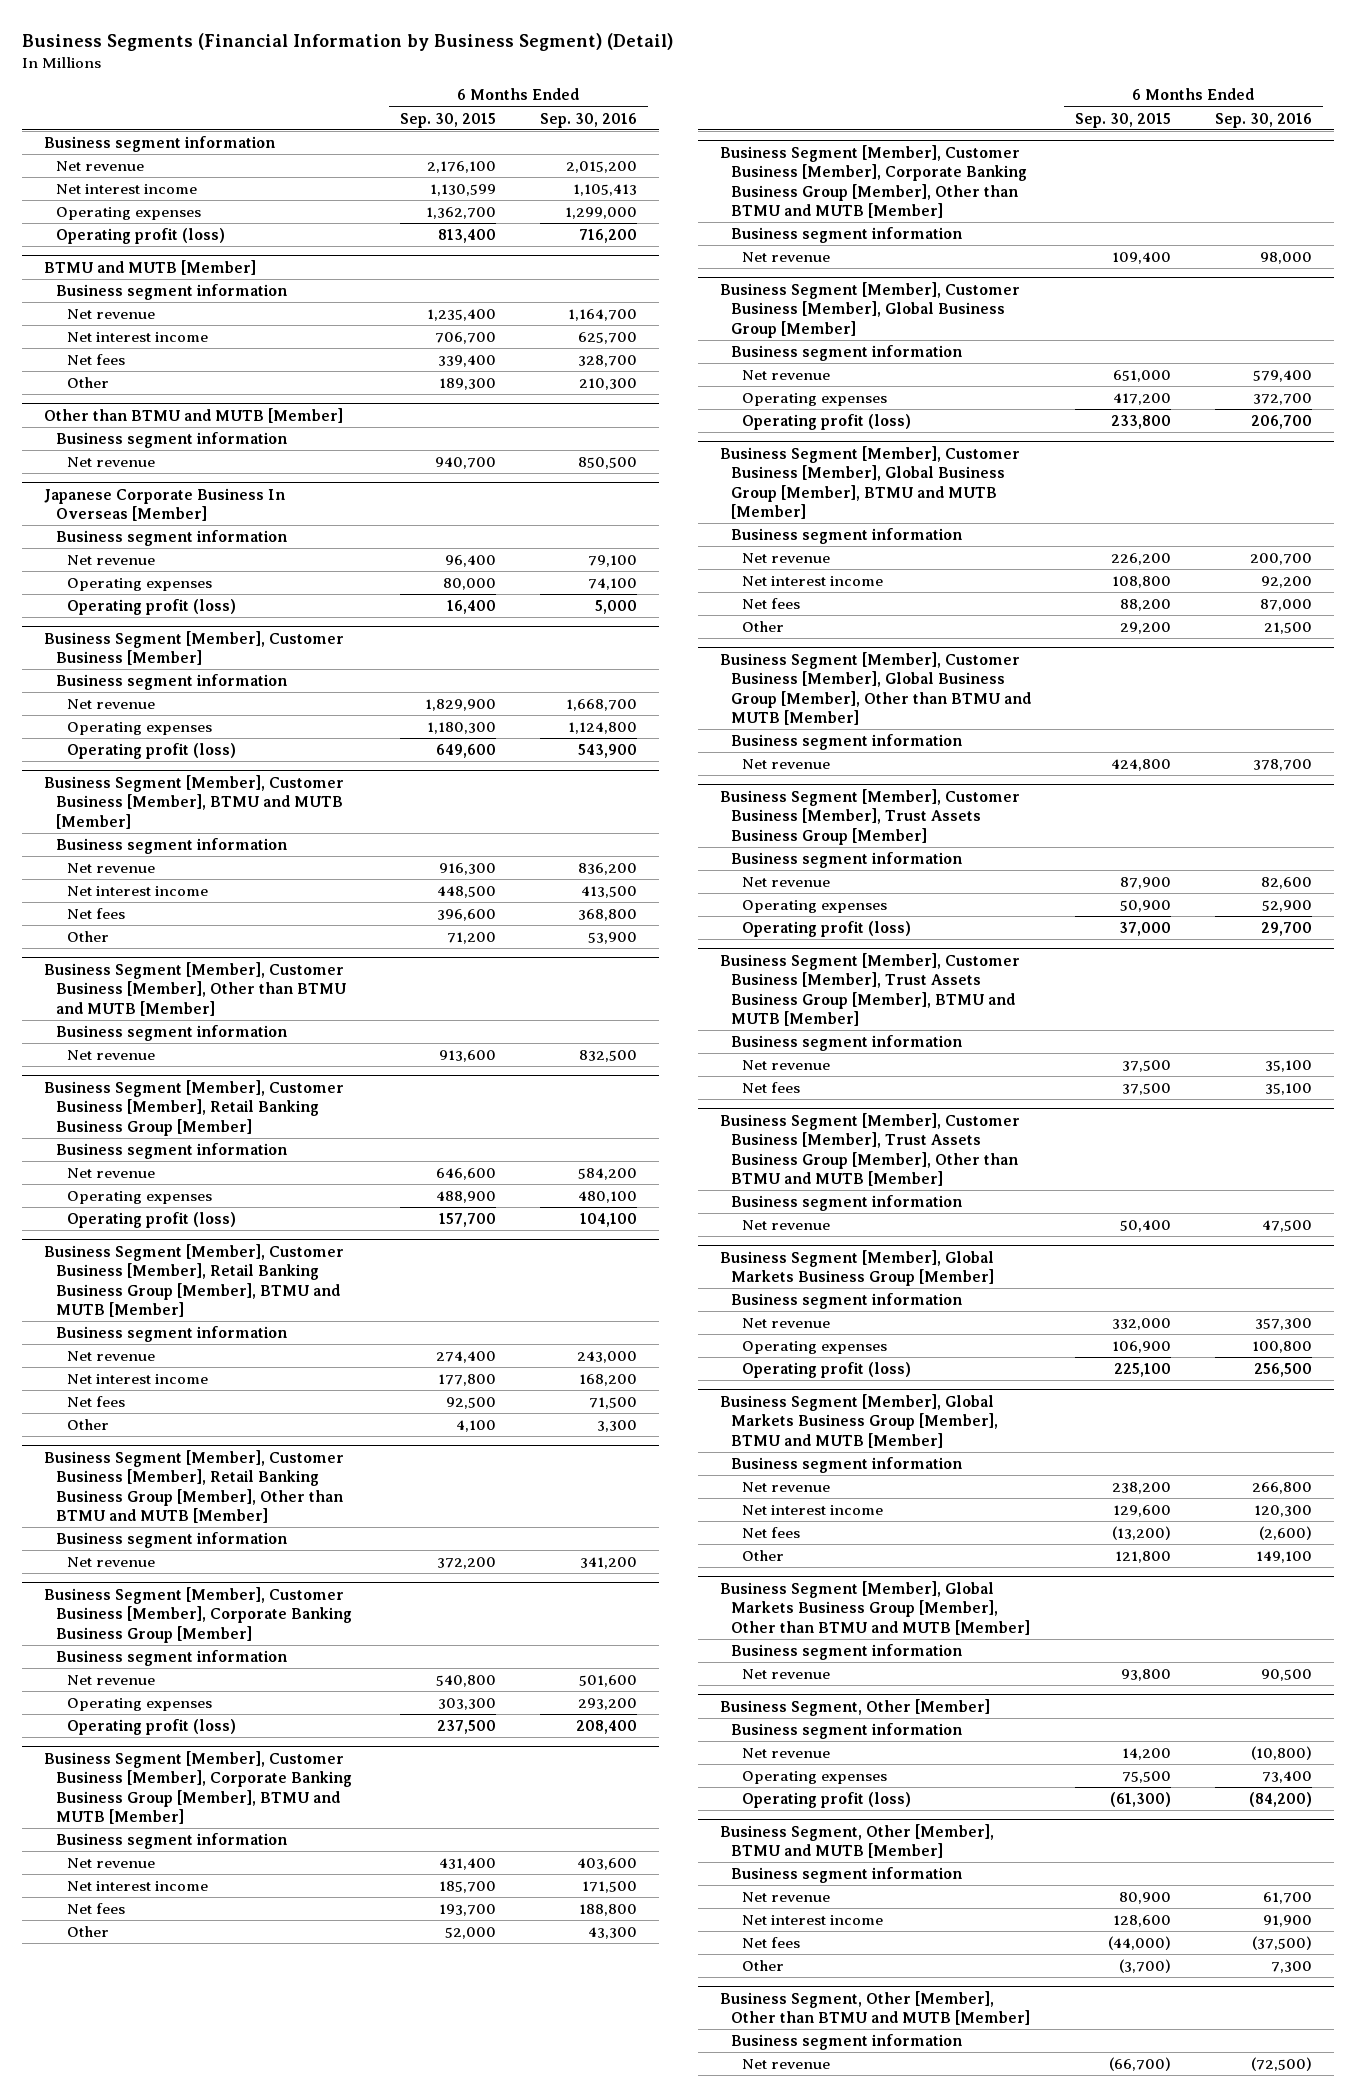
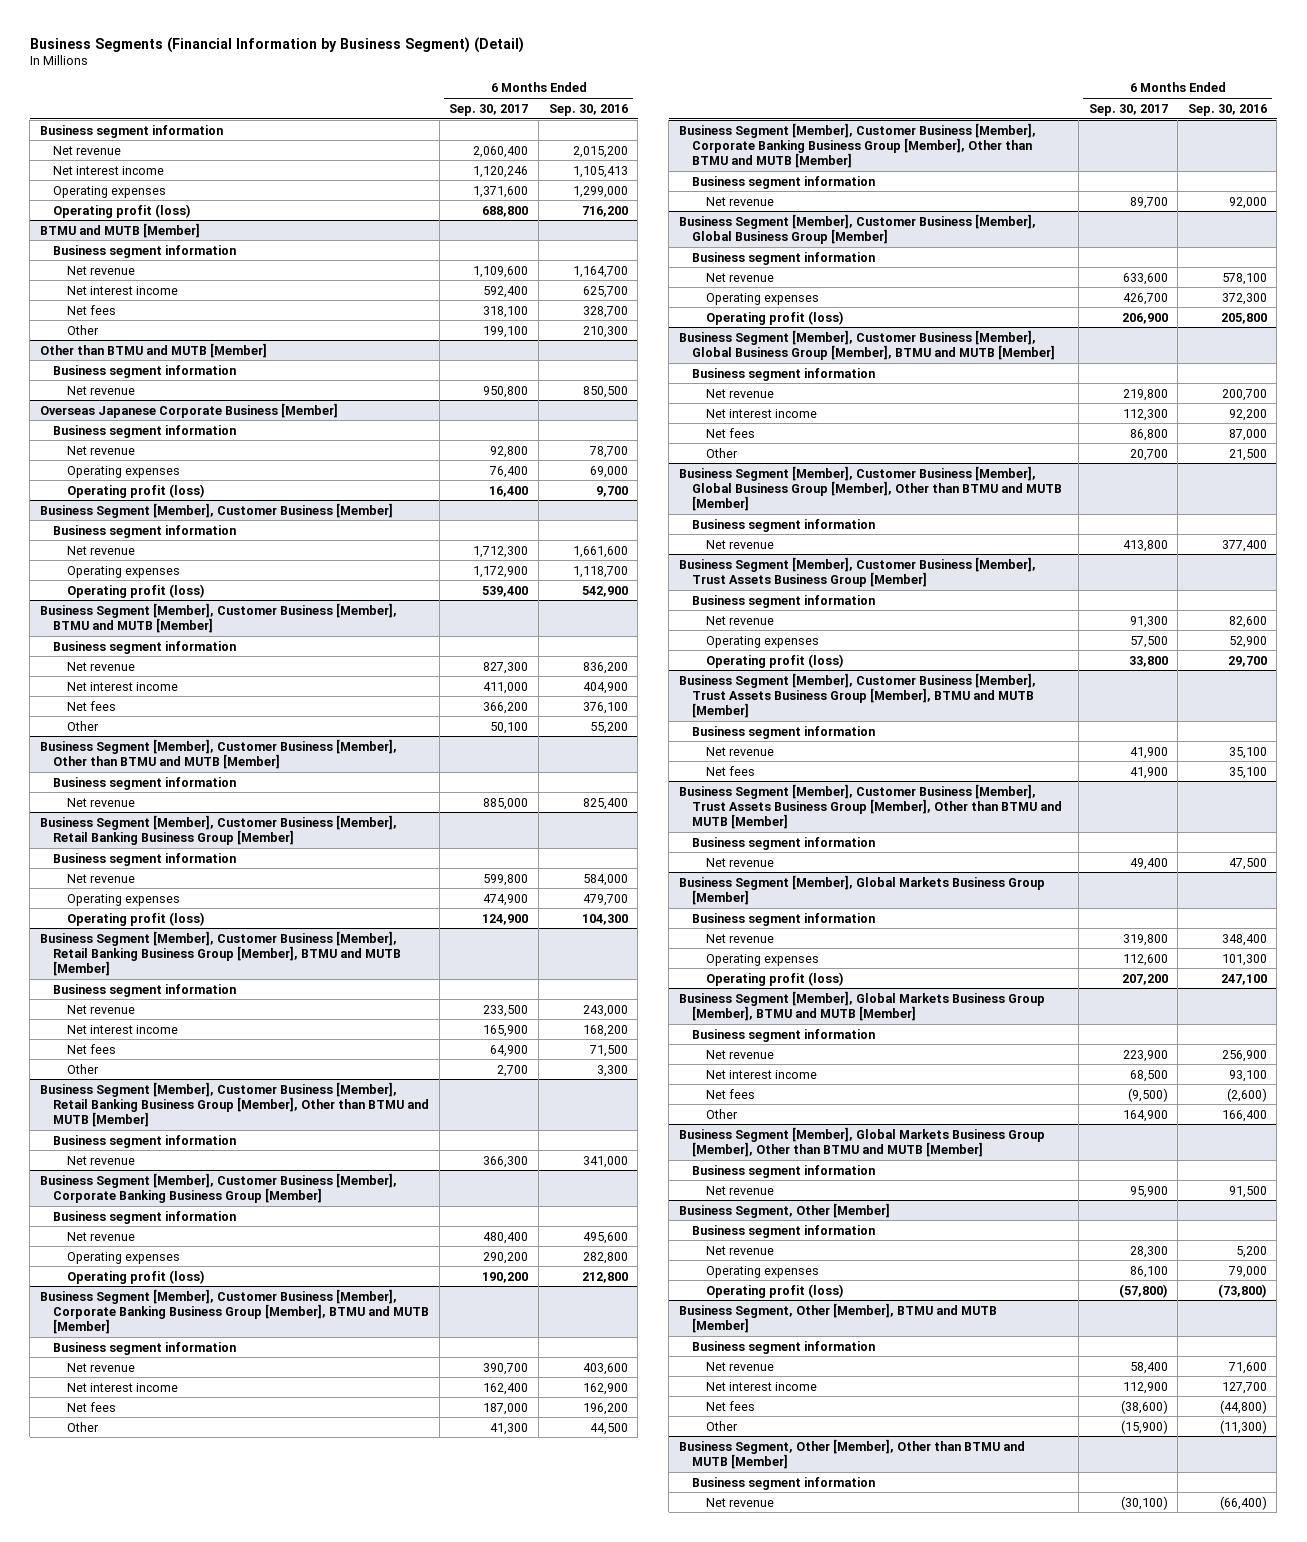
- | 6 Months Ended Sep. 30, 2015 | 6 Months Ended Sep. 30, 2016
+ | 6 Months Ended Sep. 30, 2017 | 6 Months Ended Sep. 30, 2016
- Japanese Corporate Business In Overseas [Member]
+ Overseas Japanese Corporate Business [Member]
- Net revenue | 96,400 | 79,100
- Operating expenses | 80,000 | 74,100
- Operating profit (loss) | 16,400 | 5,000
+ Net revenue | 92,800 | 78,700
+ Operating expenses | 76,400 | 69,000
+ Operating profit (loss) | 16,400 | 9,700
@ Business Segment [Member], Customer Business [Member]
- Net revenue | 1,829,900 | 1,668,700
- Operating expenses | 1,180,300 | 1,124,800
- Operating profit (loss) | 649,600 | 543,900
+ Net revenue | 1,712,300 | 1,661,600
+ Operating expenses | 1,172,900 | 1,118,700
+ Operating profit (loss) | 539,400 | 542,900
@ Business Segment [Member], Customer Business [Member], BTMU and MUTB [Member]
- Net interest income | 448,500 | 413,500
- Net fees | 396,600 | 368,800
- Other | 71,200 | 53,900
+ Net interest income | 411,000 | 404,900
+ Net fees | 366,200 | 376,100
+ Other | 50,100 | 55,200
@ Business Segment [Member], Customer Business [Member], Other than BTMU and MUTB [Member]
- Net revenue | 913,600 | 832,500
+ Net revenue | 885,000 | 825,400
@ Business Segment [Member], Customer Business [Member], Retail Banking Business Group [Member]
- Net revenue | 646,600 | 584,200
- Operating expenses | 488,900 | 480,100
- Operating profit (loss) | 157,700 | 104,100
+ Net revenue | 599,800 | 584,000
+ Operating expenses | 474,900 | 479,700
+ Operating profit (loss) | 124,900 | 104,300
@ Business Segment [Member], Customer Business [Member], Retail Banking Business Group [Member], Other than BTMU and MUTB [Member]
- Net revenue | 372,200 | 341,200
+ Net revenue | 366,300 | 341,000
@ Business Segment [Member], Customer Business [Member], Corporate Banking Business Group [Member]
- Net revenue | 540,800 | 501,600
- Operating expenses | 303,300 | 293,200
- Operating profit (loss) | 237,500 | 208,400
+ Net revenue | 480,400 | 495,600
+ Operating expenses | 290,200 | 282,800
+ Operating profit (loss) | 190,200 | 212,800
@ Business Segment [Member], Customer Business [Member], Corporate Banking Business Group [Member], BTMU and MUTB [Member]
- Net interest income | 185,700 | 171,500
- Net fees | 193,700 | 188,800
- Other | 52,000 | 43,300
+ Net interest income | 162,400 | 162,900
+ Net fees | 187,000 | 196,200
+ Other | 41,300 | 44,500
@ Business Segment [Member], Customer Business [Member], Corporate Banking Business Group [Member], Other than BTMU and MUTB [Member]
- Net revenue | 109,400 | 98,000
+ Net revenue | 89,700 | 92,000
@ Business Segment [Member], Customer Business [Member], Global Business Group [Member]
- Net revenue | 651,000 | 579,400
- Operating expenses | 417,200 | 372,700
- Operating profit (loss) | 233,800 | 206,700
+ Net revenue | 633,600 | 578,100
+ Operating expenses | 426,700 | 372,300
+ Operating profit (loss) | 206,900 | 205,800
@ Business Segment [Member], Customer Business [Member], Global Business Group [Member], Other than BTMU and MUTB [Member]
- Net revenue | 424,800 | 378,700
+ Net revenue | 413,800 | 377,400
@ Business Segment [Member], Global Markets Business Group [Member]
- Net revenue | 332,000 | 357,300
- Operating expenses | 106,900 | 100,800
- Operating profit (loss) | 225,100 | 256,500
+ Net revenue | 319,800 | 348,400
+ Operating expenses | 112,600 | 101,300
+ Operating profit (loss) | 207,200 | 247,100
@ Business Segment [Member], Global Markets Business Group [Member], BTMU and MUTB [Member]
- Net revenue | 238,200 | 266,800
- Net interest income | 129,600 | 120,300
+ Net revenue | 223,900 | 256,900
+ Net interest income | 68,500 | 93,100
- Other | 121,800 | 149,100
+ Other | 164,900 | 166,400
@ Business Segment [Member], Global Markets Business Group [Member], Other than BTMU and MUTB [Member]
- Net revenue | 93,800 | 90,500
+ Net revenue | 95,900 | 91,500
@ Business Segment, Other [Member]
- Net revenue | 14,200 | (10,800)
- Operating expenses | 75,500 | 73,400
- Operating profit (loss) | (61,300) | (84,200)
+ Net revenue | 28,300 | 5,200
+ Operating expenses | 86,100 | 79,000
+ Operating profit (loss) | (57,800) | (73,800)
@ Business Segment, Other [Member], BTMU and MUTB [Member]
- Net revenue | 80,900 | 61,700
- Net interest income | 128,600 | 91,900
- Net fees | (44,000) | (37,500)
- Other | (3,700) | 7,300
+ Net revenue | 58,400 | 71,600
+ Net interest income | 112,900 | 127,700
+ Net fees | (38,600) | (44,800)
+ Other | (15,900) | (11,300)
@ Business Segment, Other [Member], Other than BTMU and MUTB [Member]
- Net revenue | (66,700) | (72,500)
+ Net revenue | (30,100) | (66,400)

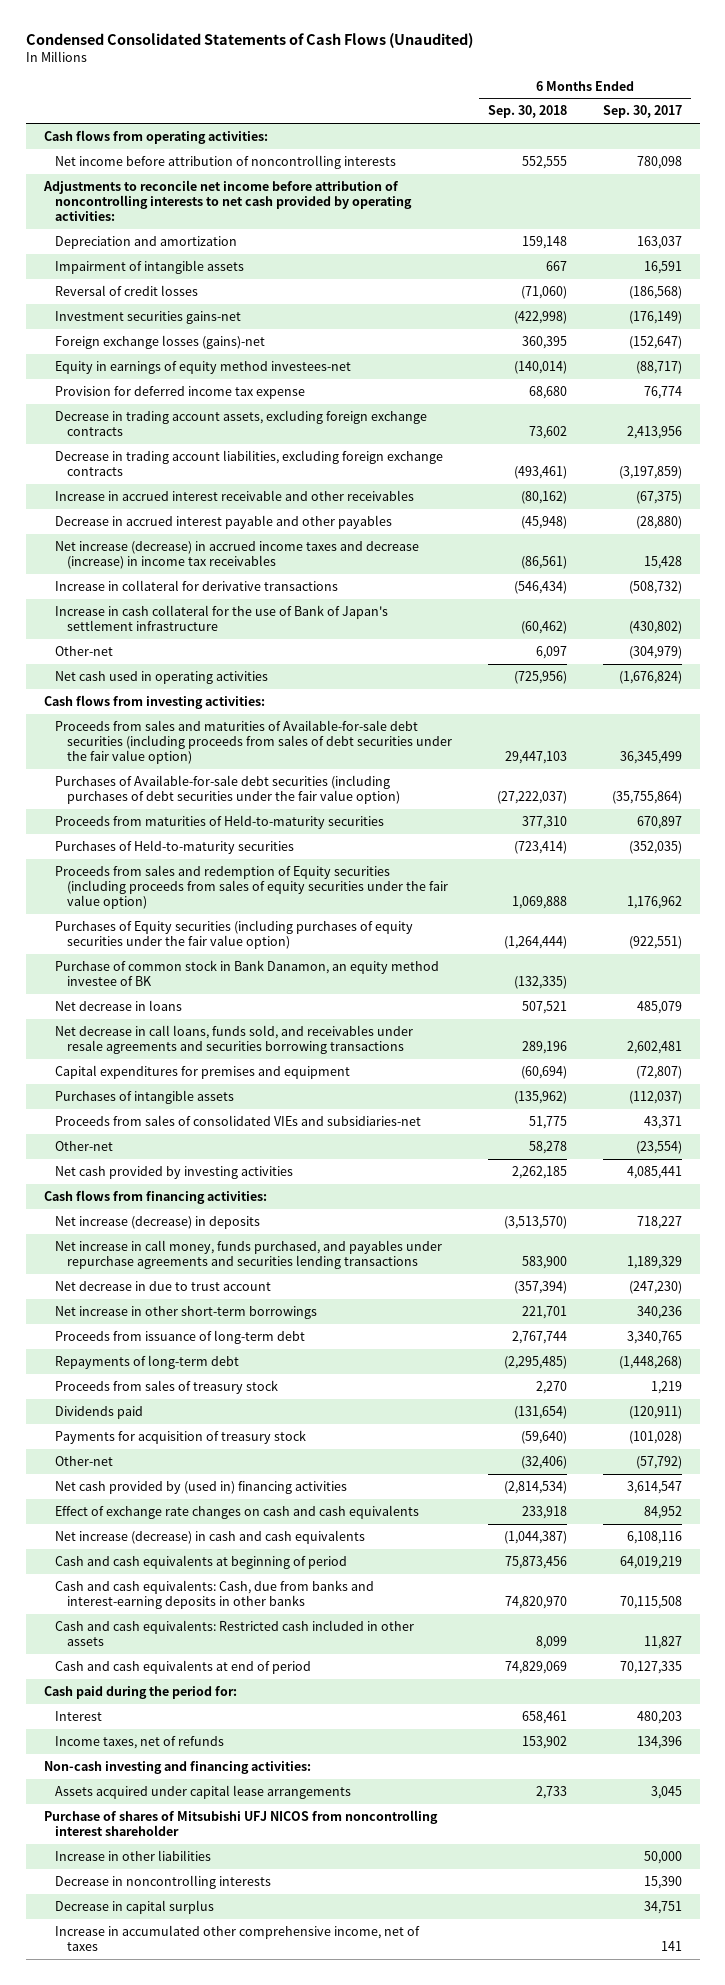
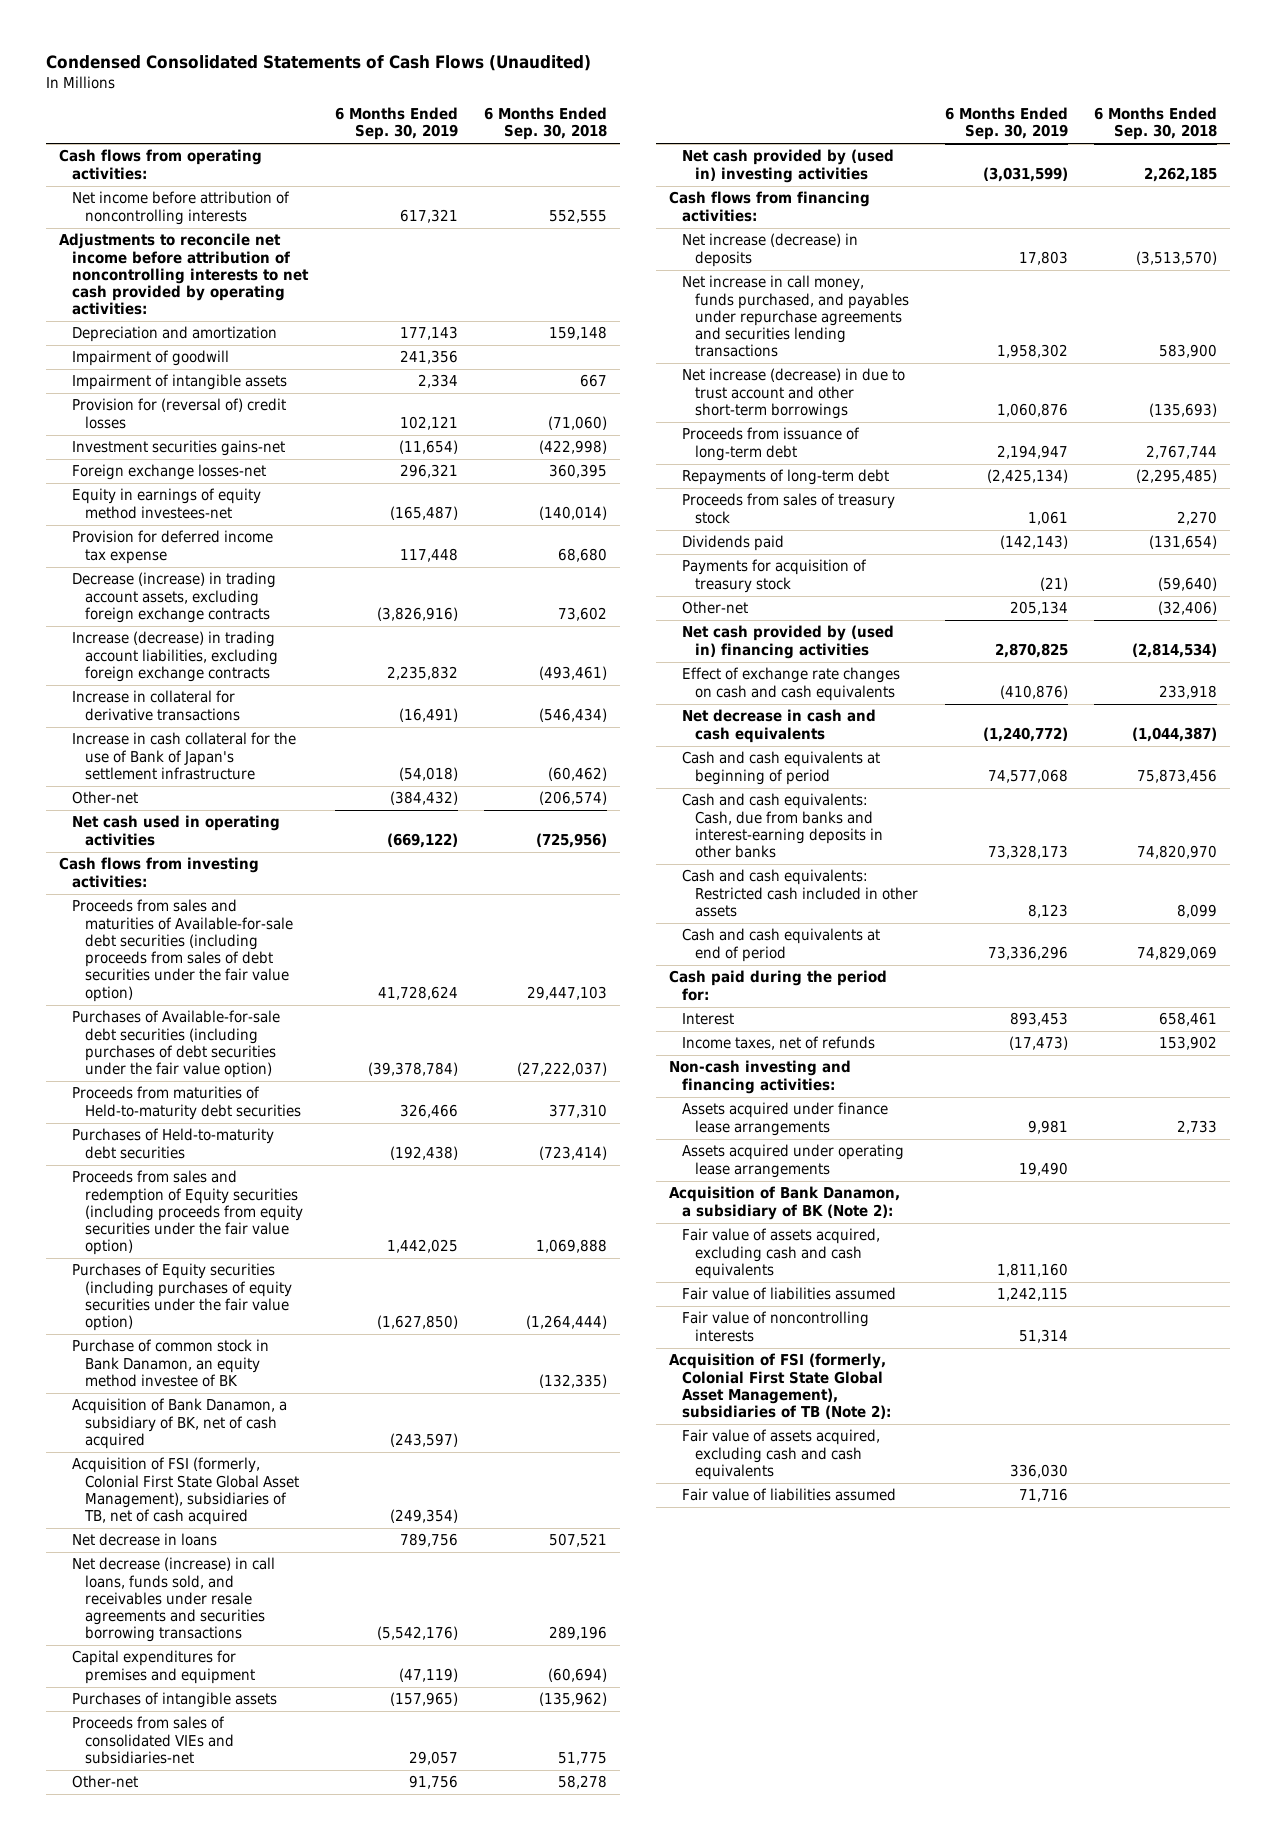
- | 6 Months Ended Sep. 30, 2018 | 6 Months Ended Sep. 30, 2017
+ | 6 Months Ended Sep. 30, 2019 | 6 Months Ended Sep. 30, 2018
+ Impairment of goodwill | 241,356 |
- Reversal of credit losses | (71,060) | (186,568)
+ Provision for (reversal of) credit losses | 102,121 | (71,060)
- Foreign exchange losses (gains)-net | 360,395 | (152,647)
+ Foreign exchange losses-net | 296,321 | 360,395
- Decrease in trading account assets, excluding foreign exchange contracts | 73,602 | 2,413,956
- Decrease in trading account liabilities, excluding foreign exchange contracts | (493,461) | (3,197,859)
- Increase in accrued interest receivable and other receivables | (80,162) | (67,375)
- Decrease in accrued interest payable and other payables | (45,948) | (28,880)
- Net increase (decrease) in accrued income taxes and decrease (increase) in income tax receivables | (86,561) | 15,428
+ Decrease (increase) in trading account assets, excluding foreign exchange contracts | (3,826,916) | 73,602
+ Increase (decrease) in trading account liabilities, excluding foreign exchange contracts | 2,235,832 | (493,461)
- Other-net | 6,097 | (304,979)
+ Other-net | (384,432) | (206,574)
- Proceeds from maturities of Held-to-maturity securities | 377,310 | 670,897
- Purchases of Held-to-maturity securities | (723,414) | (352,035)
- Proceeds from sales and redemption of Equity securities (including proceeds from sales of equity securities under the fair value option) | 1,069,888 | 1,176,962
+ Proceeds from maturities of Held-to-maturity debt securities | 326,466 | 377,310
+ Purchases of Held-to-maturity debt securities | (192,438) | (723,414)
+ Proceeds from sales and redemption of Equity securities (including proceeds from equity securities under the fair value option) | 1,442,025 | 1,069,888
+ Acquisition of Bank Danamon, a subsidiary of BK, net of cash acquired | (243,597) |
+ Acquisition of FSI (formerly, Colonial First State Global Asset Management), subsidiaries of TB, net of cash acquired | (249,354) |
- Net decrease in call loans, funds sold, and receivables under resale agreements and securities borrowing transactions | 289,196 | 2,602,481
+ Net decrease (increase) in call loans, funds sold, and receivables under resale agreements and securities borrowing transactions | (5,542,176) | 289,196
- Net cash provided by investing activities | 2,262,185 | 4,085,441
+ Net cash provided by (used in) investing activities | (3,031,599) | 2,262,185
- Net decrease in due to trust account | (357,394) | (247,230)
- Net increase in other short-term borrowings | 221,701 | 340,236
+ Net increase (decrease) in due to trust account and other short-term borrowings | 1,060,876 | (135,693)
- Net increase (decrease) in cash and cash equivalents | (1,044,387) | 6,108,116
+ Net decrease in cash and cash equivalents | (1,240,772) | (1,044,387)
- Assets acquired under capital lease arrangements | 2,733 | 3,045
- Purchase of shares of Mitsubishi UFJ NICOS from noncontrolling interest shareholder
- Increase in other liabilities | | 50,000
- Decrease in noncontrolling interests | | 15,390
- Decrease in capital surplus | | 34,751
- Increase in accumulated other comprehensive income, net of taxes | | 141
+ Assets acquired under finance lease arrangements | 9,981 | 2,733
+ Assets acquired under operating lease arrangements | 19,490 |
+ Acquisition of Bank Danamon, a subsidiary of BK (Note 2):
+ Fair value of assets acquired, excluding cash and cash equivalents | 1,811,160 |
+ Fair value of liabilities assumed | 1,242,115 |
+ Fair value of noncontrolling interests | 51,314 |
+ Acquisition of FSI (formerly, Colonial First State Global Asset Management), subsidiaries of TB (Note 2):
+ Fair value of assets acquired, excluding cash and cash equivalents | 336,030 |
+ Fair value of liabilities assumed | 71,716 |

